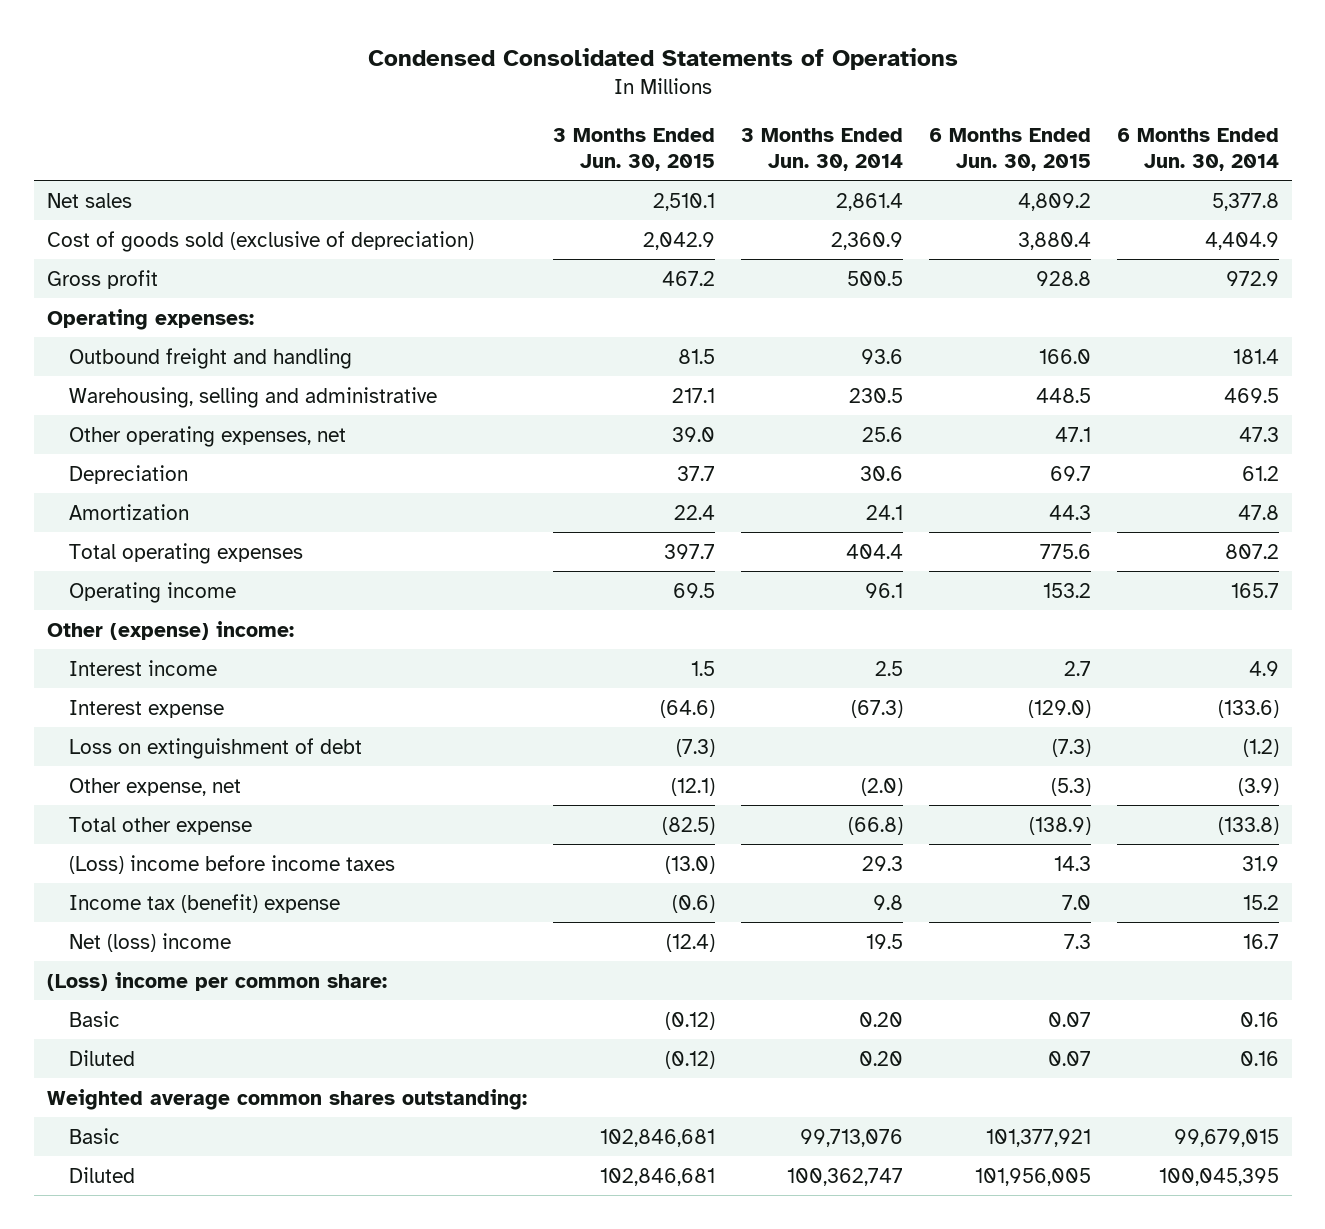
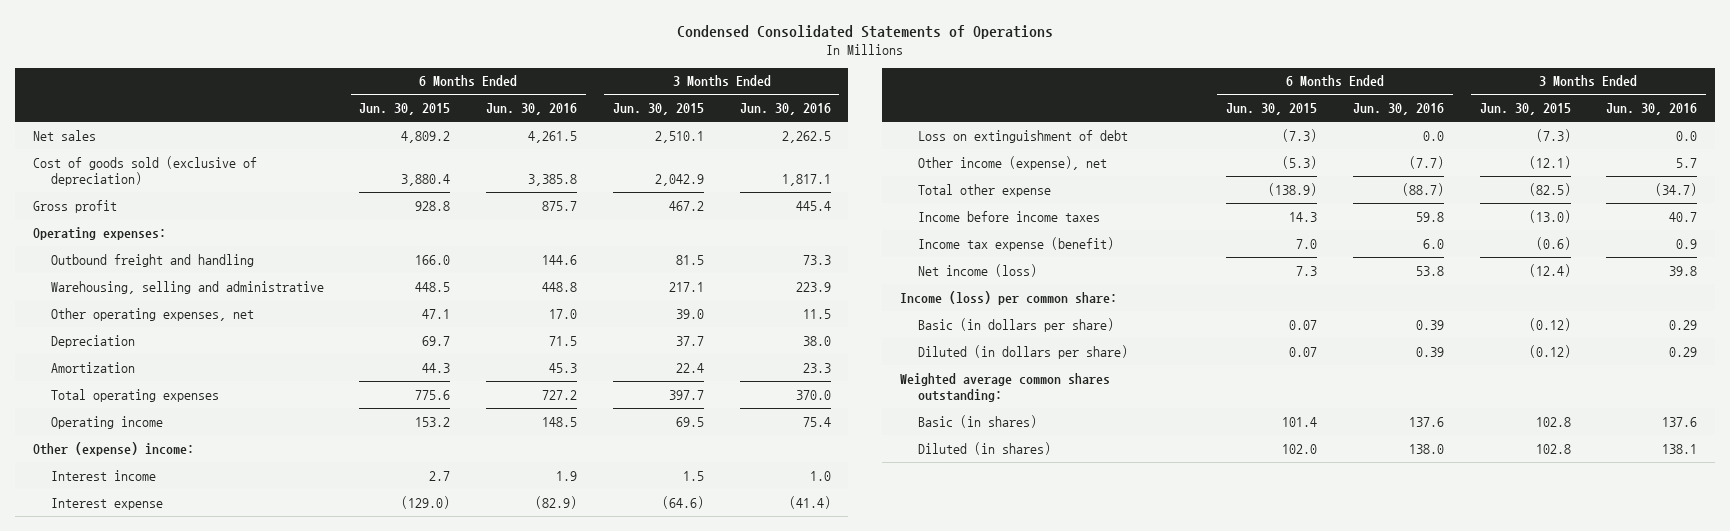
- | 3 Months Ended Jun. 30, 2015 | 3 Months Ended Jun. 30, 2014 | 6 Months Ended Jun. 30, 2015 | 6 Months Ended Jun. 30, 2014
+ | 6 Months Ended Jun. 30, 2015 | 6 Months Ended Jun. 30, 2016 | 3 Months Ended Jun. 30, 2015 | 3 Months Ended Jun. 30, 2016
- Other expense, net | (12.1) | (2.0) | (5.3) | (3.9)
+ Other income (expense), net | (5.3) | (7.7) | (12.1) | 5.7
- (Loss) income before income taxes | (13.0) | 29.3 | 14.3 | 31.9
- Income tax (benefit) expense | (0.6) | 9.8 | 7.0 | 15.2
- Net (loss) income | (12.4) | 19.5 | 7.3 | 16.7
- (Loss) income per common share:
- Basic | (0.12) | 0.20 | 0.07 | 0.16
- Diluted | (0.12) | 0.20 | 0.07 | 0.16
+ Income before income taxes | 14.3 | 59.8 | (13.0) | 40.7
+ Income tax expense (benefit) | 7.0 | 6.0 | (0.6) | 0.9
+ Net income (loss) | 7.3 | 53.8 | (12.4) | 39.8
+ Income (loss) per common share:
+ Basic (in dollars per share) | 0.07 | 0.39 | (0.12) | 0.29
+ Diluted (in dollars per share) | 0.07 | 0.39 | (0.12) | 0.29
- Basic | 102,846,681 | 99,713,076 | 101,377,921 | 99,679,015
- Diluted | 102,846,681 | 100,362,747 | 101,956,005 | 100,045,395
+ Basic (in shares) | 101.4 | 137.6 | 102.8 | 137.6
+ Diluted (in shares) | 102.0 | 138.0 | 102.8 | 138.1

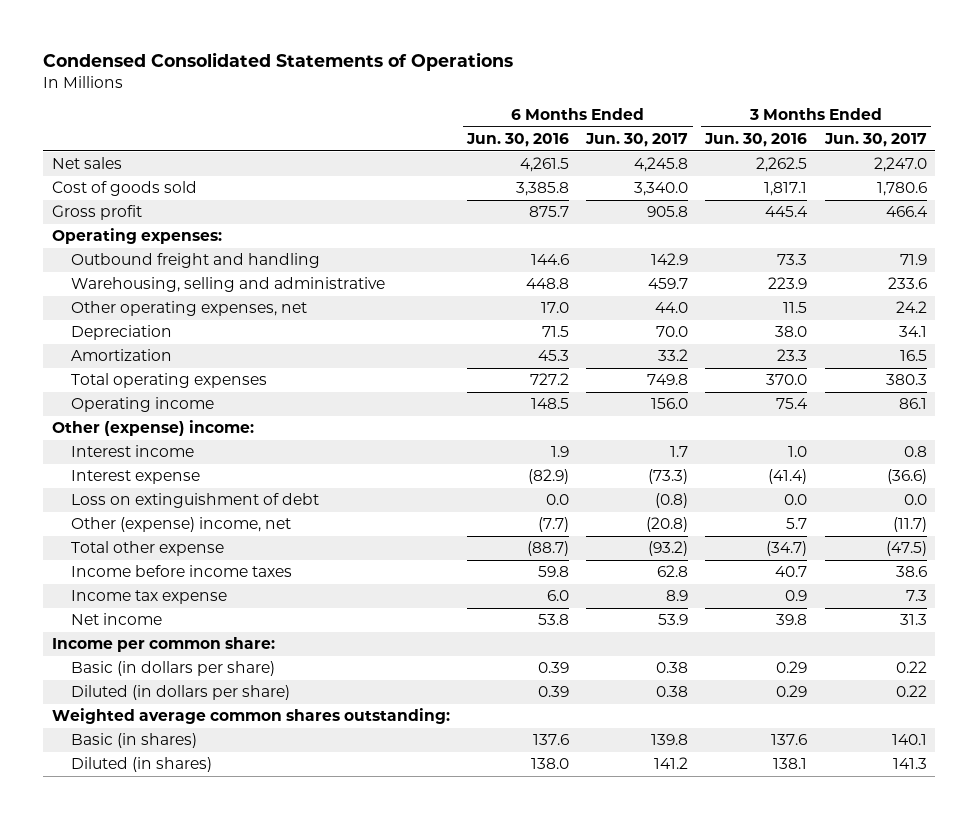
- | 6 Months Ended Jun. 30, 2015 | 6 Months Ended Jun. 30, 2016 | 3 Months Ended Jun. 30, 2015 | 3 Months Ended Jun. 30, 2016
+ | 6 Months Ended Jun. 30, 2016 | 6 Months Ended Jun. 30, 2017 | 3 Months Ended Jun. 30, 2016 | 3 Months Ended Jun. 30, 2017
- Cost of goods sold (exclusive of depreciation) | 3,880.4 | 3,385.8 | 2,042.9 | 1,817.1
+ Cost of goods sold | 3,385.8 | 3,340.0 | 1,817.1 | 1,780.6
- Other income (expense), net | (5.3) | (7.7) | (12.1) | 5.7
+ Other (expense) income, net | (7.7) | (20.8) | 5.7 | (11.7)
- Income tax expense (benefit) | 7.0 | 6.0 | (0.6) | 0.9
- Net income (loss) | 7.3 | 53.8 | (12.4) | 39.8
- Income (loss) per common share:
+ Income tax expense | 6.0 | 8.9 | 0.9 | 7.3
+ Net income | 53.8 | 53.9 | 39.8 | 31.3
+ Income per common share:

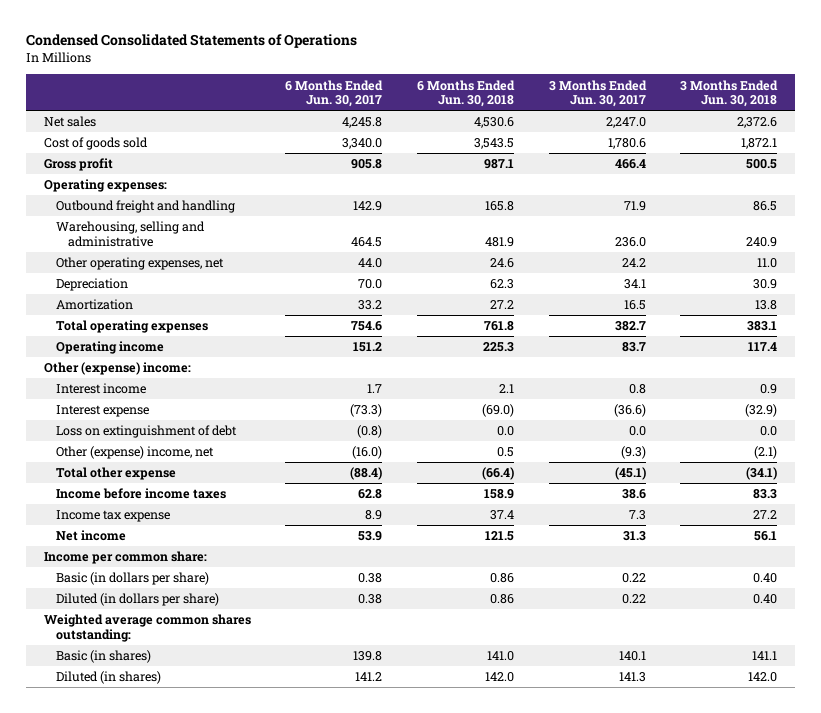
- | 6 Months Ended Jun. 30, 2016 | 6 Months Ended Jun. 30, 2017 | 3 Months Ended Jun. 30, 2016 | 3 Months Ended Jun. 30, 2017
+ | 6 Months Ended Jun. 30, 2017 | 6 Months Ended Jun. 30, 2018 | 3 Months Ended Jun. 30, 2017 | 3 Months Ended Jun. 30, 2018
- Warehousing, selling and administrative | 448.8 | 459.7 | 223.9 | 233.6
+ Warehousing, selling and administrative | 464.5 | 481.9 | 236.0 | 240.9
- Total operating expenses | 727.2 | 749.8 | 370.0 | 380.3
- Operating income | 148.5 | 156.0 | 75.4 | 86.1
+ Total operating expenses | 754.6 | 761.8 | 382.7 | 383.1
+ Operating income | 151.2 | 225.3 | 83.7 | 117.4
- Other (expense) income, net | (7.7) | (20.8) | 5.7 | (11.7)
- Total other expense | (88.7) | (93.2) | (34.7) | (47.5)
+ Other (expense) income, net | (16.0) | 0.5 | (9.3) | (2.1)
+ Total other expense | (88.4) | (66.4) | (45.1) | (34.1)

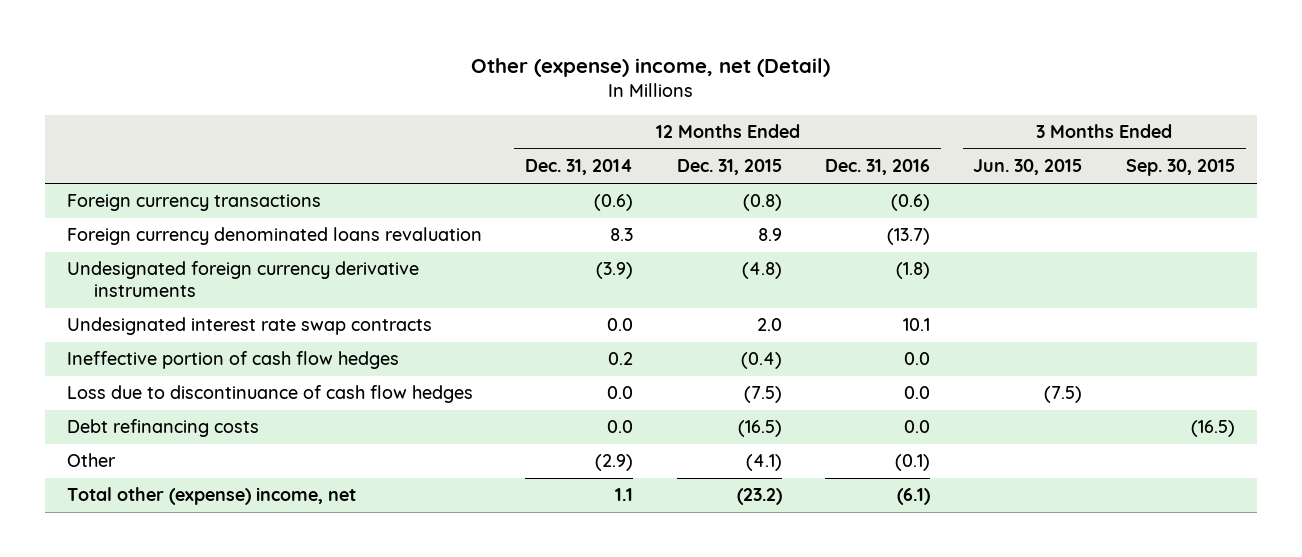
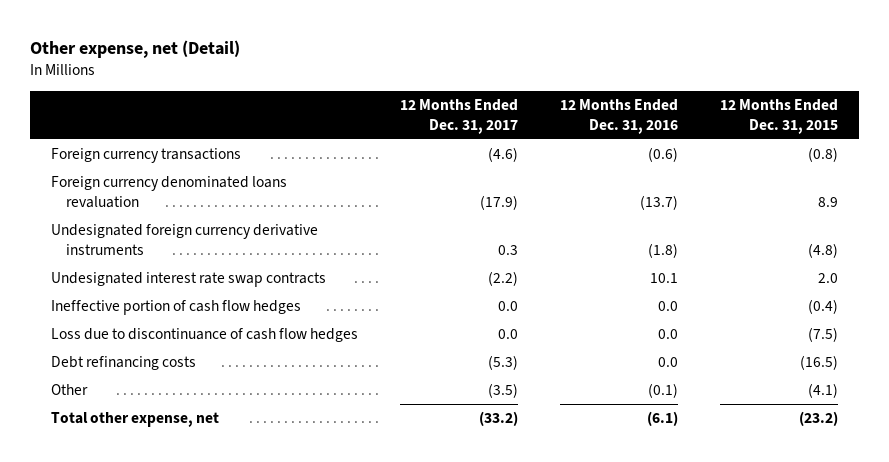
- Other (expense) income, net (Detail)
+ Other expense, net (Detail)
- | 12 Months Ended Dec. 31, 2014 | 12 Months Ended Dec. 31, 2015 | 12 Months Ended Dec. 31, 2016 | 3 Months Ended Jun. 30, 2015 | 3 Months Ended Sep. 30, 2015
+ | 12 Months Ended Dec. 31, 2017 | 12 Months Ended Dec. 31, 2016 | 12 Months Ended Dec. 31, 2015
- Total other (expense) income, net | 1.1 | (23.2) | (6.1) | |
+ Total other expense, net | (33.2) | (6.1) | (23.2)

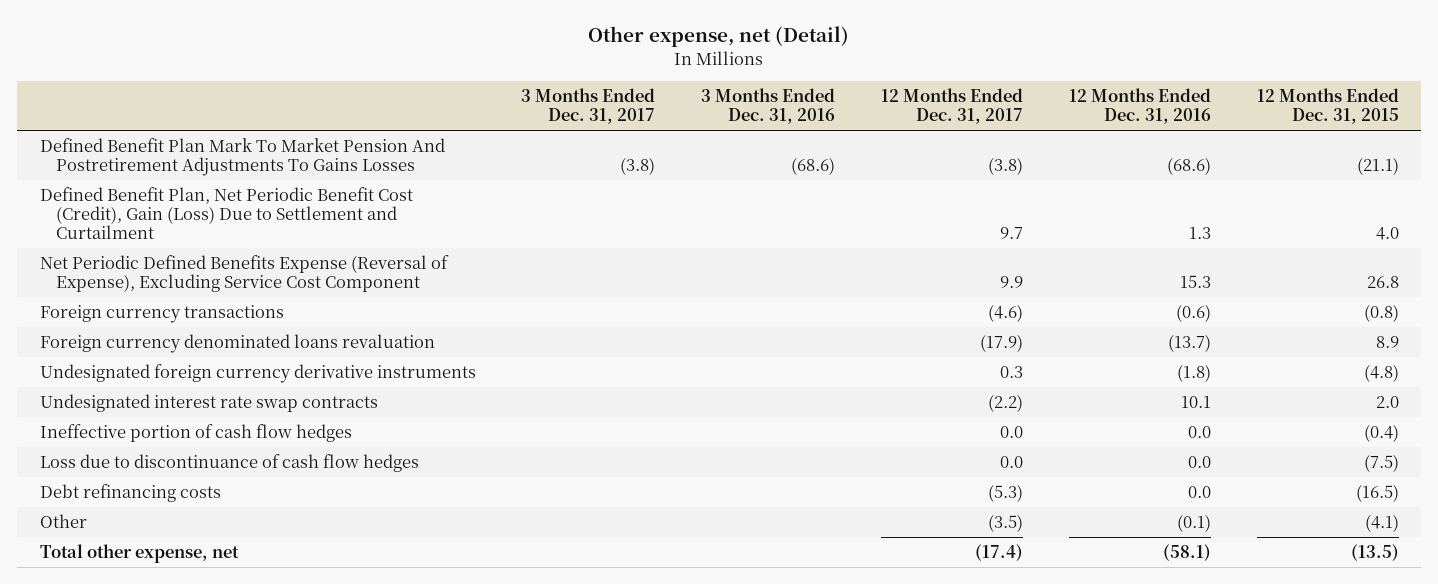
- | 12 Months Ended Dec. 31, 2017 | 12 Months Ended Dec. 31, 2016 | 12 Months Ended Dec. 31, 2015
+ | 3 Months Ended Dec. 31, 2017 | 3 Months Ended Dec. 31, 2016 | 12 Months Ended Dec. 31, 2017 | 12 Months Ended Dec. 31, 2016 | 12 Months Ended Dec. 31, 2015
+ Defined Benefit Plan Mark To Market Pension And Postretirement Adjustments To Gains Losses | (3.8) | (68.6) | (3.8) | (68.6) | (21.1)
+ Defined Benefit Plan, Net Periodic Benefit Cost (Credit), Gain (Loss) Due to Settlement and Curtailment | | | 9.7 | 1.3 | 4.0
+ Net Periodic Defined Benefits Expense (Reversal of Expense), Excluding Service Cost Component | | | 9.9 | 15.3 | 26.8
- Total other expense, net | (33.2) | (6.1) | (23.2)
+ Total other expense, net | | | (17.4) | (58.1) | (13.5)

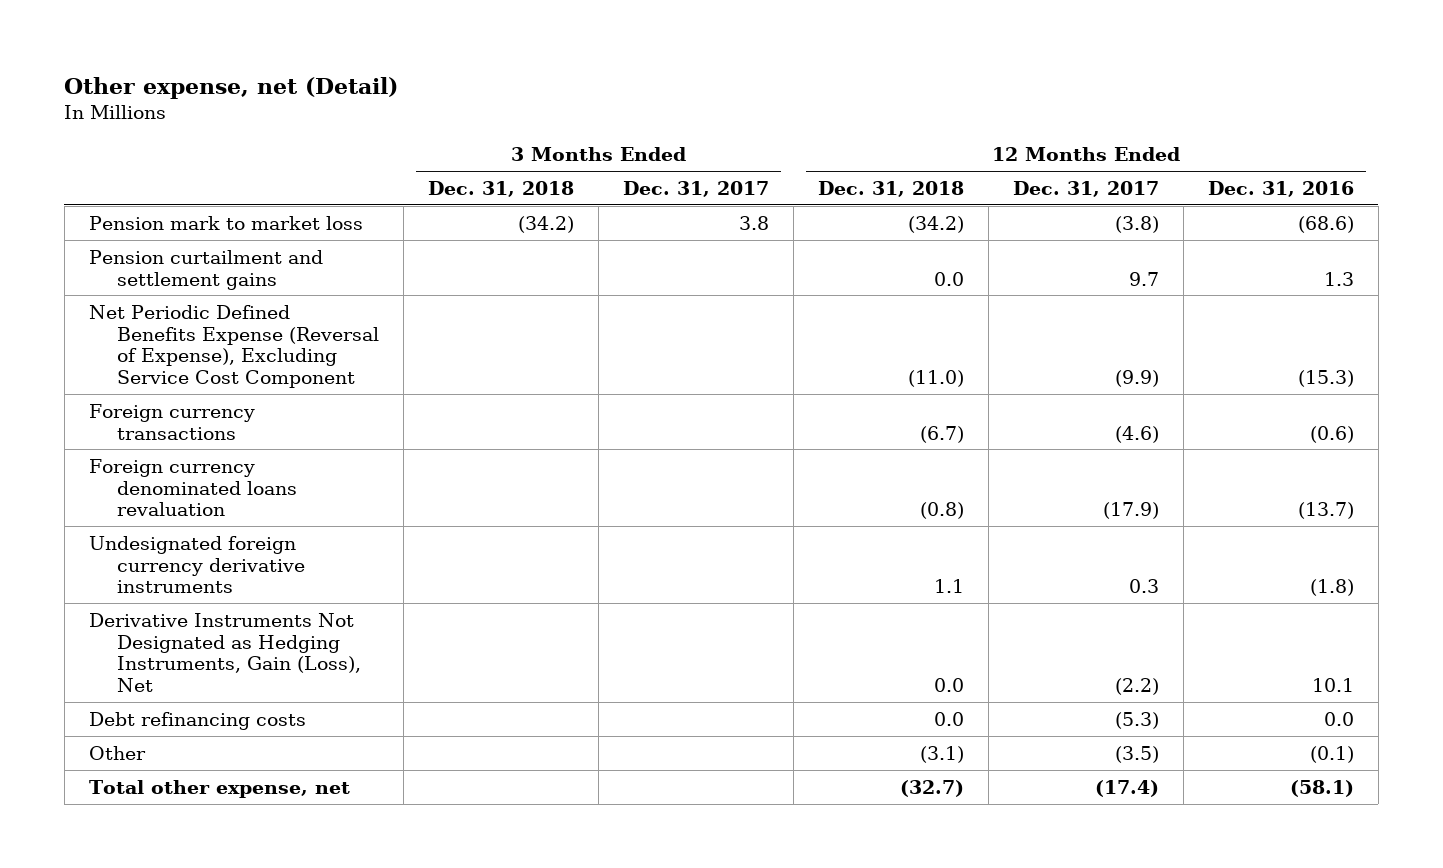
- | 3 Months Ended Dec. 31, 2017 | 3 Months Ended Dec. 31, 2016 | 12 Months Ended Dec. 31, 2017 | 12 Months Ended Dec. 31, 2016 | 12 Months Ended Dec. 31, 2015
+ | 3 Months Ended Dec. 31, 2018 | 3 Months Ended Dec. 31, 2017 | 12 Months Ended Dec. 31, 2018 | 12 Months Ended Dec. 31, 2017 | 12 Months Ended Dec. 31, 2016
- Defined Benefit Plan Mark To Market Pension And Postretirement Adjustments To Gains Losses | (3.8) | (68.6) | (3.8) | (68.6) | (21.1)
- Defined Benefit Plan, Net Periodic Benefit Cost (Credit), Gain (Loss) Due to Settlement and Curtailment | | | 9.7 | 1.3 | 4.0
- Net Periodic Defined Benefits Expense (Reversal of Expense), Excluding Service Cost Component | | | 9.9 | 15.3 | 26.8
+ Pension mark to market loss | (34.2) | 3.8 | (34.2) | (3.8) | (68.6)
+ Pension curtailment and settlement gains | | | 0.0 | 9.7 | 1.3
+ Net Periodic Defined Benefits Expense (Reversal of Expense), Excluding Service Cost Component | | | (11.0) | (9.9) | (15.3)
- Undesignated interest rate swap contracts | | | (2.2) | 10.1 | 2.0
- Ineffective portion of cash flow hedges | | | 0.0 | 0.0 | (0.4)
- Loss due to discontinuance of cash flow hedges | | | 0.0 | 0.0 | (7.5)
+ Derivative Instruments Not Designated as Hedging Instruments, Gain (Loss), Net | | | 0.0 | (2.2) | 10.1

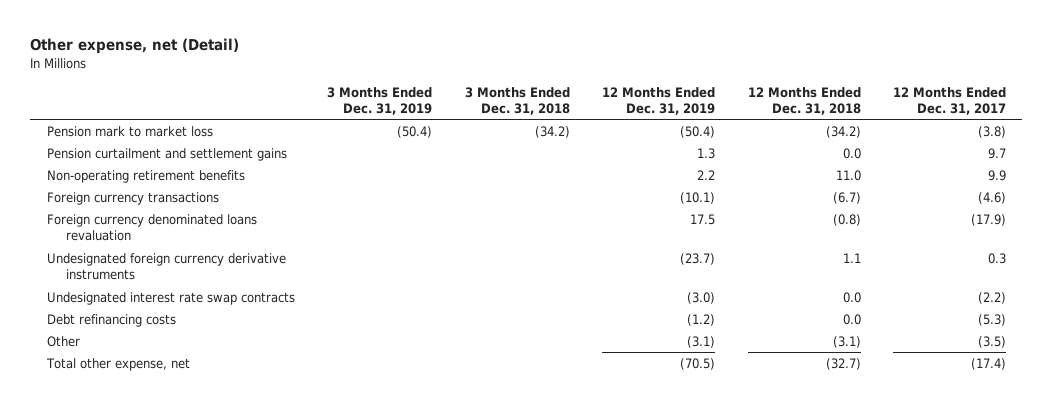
- | 3 Months Ended Dec. 31, 2018 | 3 Months Ended Dec. 31, 2017 | 12 Months Ended Dec. 31, 2018 | 12 Months Ended Dec. 31, 2017 | 12 Months Ended Dec. 31, 2016
+ | 3 Months Ended Dec. 31, 2019 | 3 Months Ended Dec. 31, 2018 | 12 Months Ended Dec. 31, 2019 | 12 Months Ended Dec. 31, 2018 | 12 Months Ended Dec. 31, 2017
- Net Periodic Defined Benefits Expense (Reversal of Expense), Excluding Service Cost Component | | | (11.0) | (9.9) | (15.3)
+ Non-operating retirement benefits | | | 2.2 | 11.0 | 9.9
- Derivative Instruments Not Designated as Hedging Instruments, Gain (Loss), Net | | | 0.0 | (2.2) | 10.1
+ Undesignated interest rate swap contracts | | | (3.0) | 0.0 | (2.2)

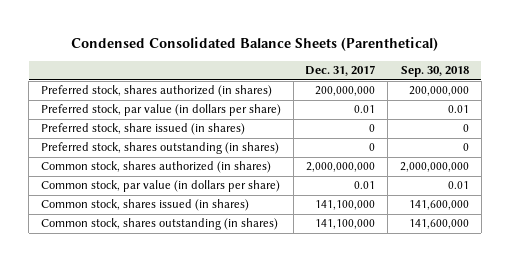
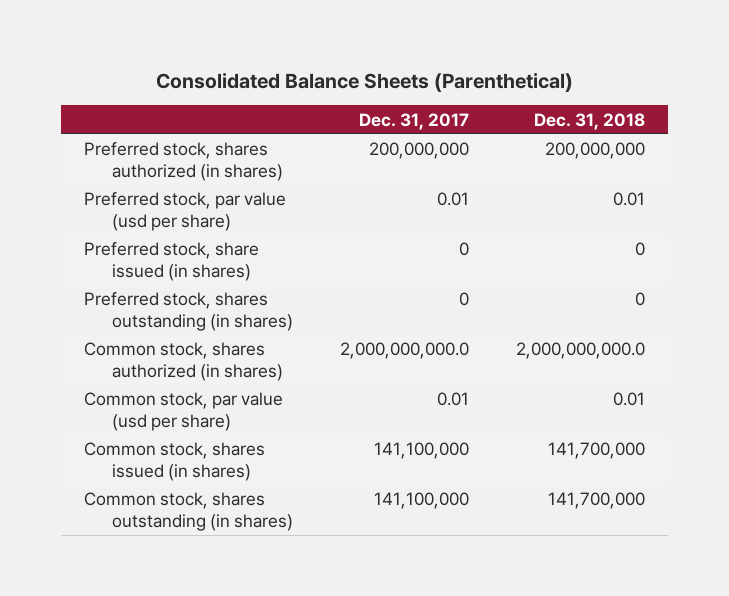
- Condensed Consolidated Balance Sheets (Parenthetical)
+ Consolidated Balance Sheets (Parenthetical)
- | Dec. 31, 2017 | Sep. 30, 2018
+ | Dec. 31, 2017 | Dec. 31, 2018
- Preferred stock, par value (in dollars per share) | 0.01 | 0.01
+ Preferred stock, par value (usd per share) | 0.01 | 0.01
- Common stock, shares authorized (in shares) | 2,000,000,000 | 2,000,000,000
- Common stock, par value (in dollars per share) | 0.01 | 0.01
+ Common stock, shares authorized (in shares) | 2,000,000,000.0 | 2,000,000,000.0
+ Common stock, par value (usd per share) | 0.01 | 0.01

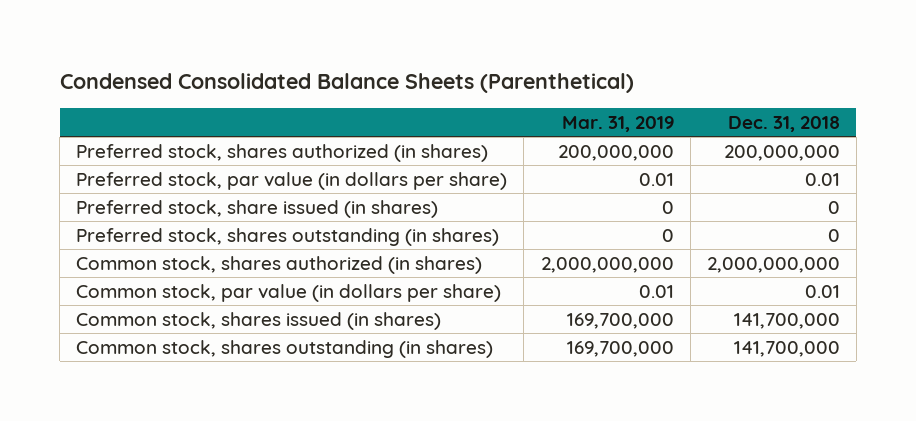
- Consolidated Balance Sheets (Parenthetical)
+ Condensed Consolidated Balance Sheets (Parenthetical)
- | Dec. 31, 2017 | Dec. 31, 2018
+ | Mar. 31, 2019 | Dec. 31, 2018
- Preferred stock, par value (usd per share) | 0.01 | 0.01
+ Preferred stock, par value (in dollars per share) | 0.01 | 0.01
- Common stock, shares authorized (in shares) | 2,000,000,000.0 | 2,000,000,000.0
- Common stock, par value (usd per share) | 0.01 | 0.01
+ Common stock, shares authorized (in shares) | 2,000,000,000 | 2,000,000,000
+ Common stock, par value (in dollars per share) | 0.01 | 0.01

